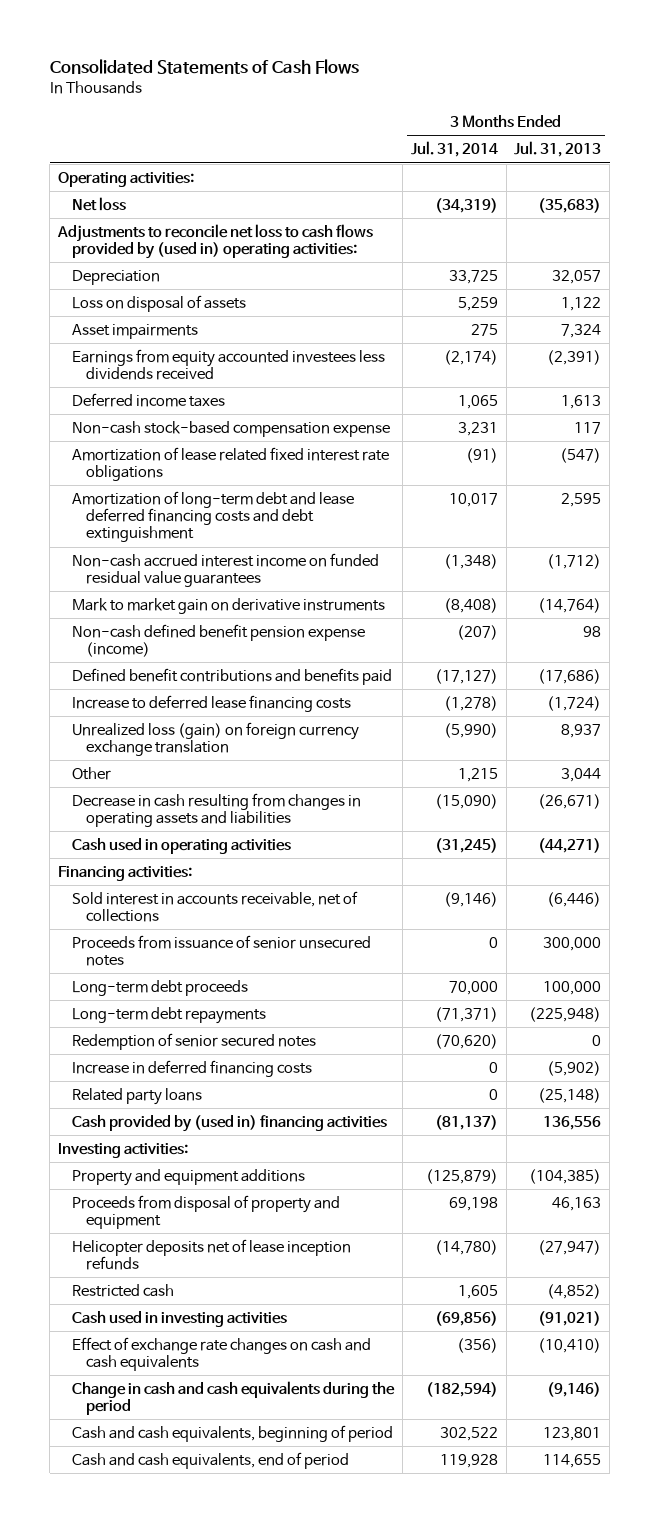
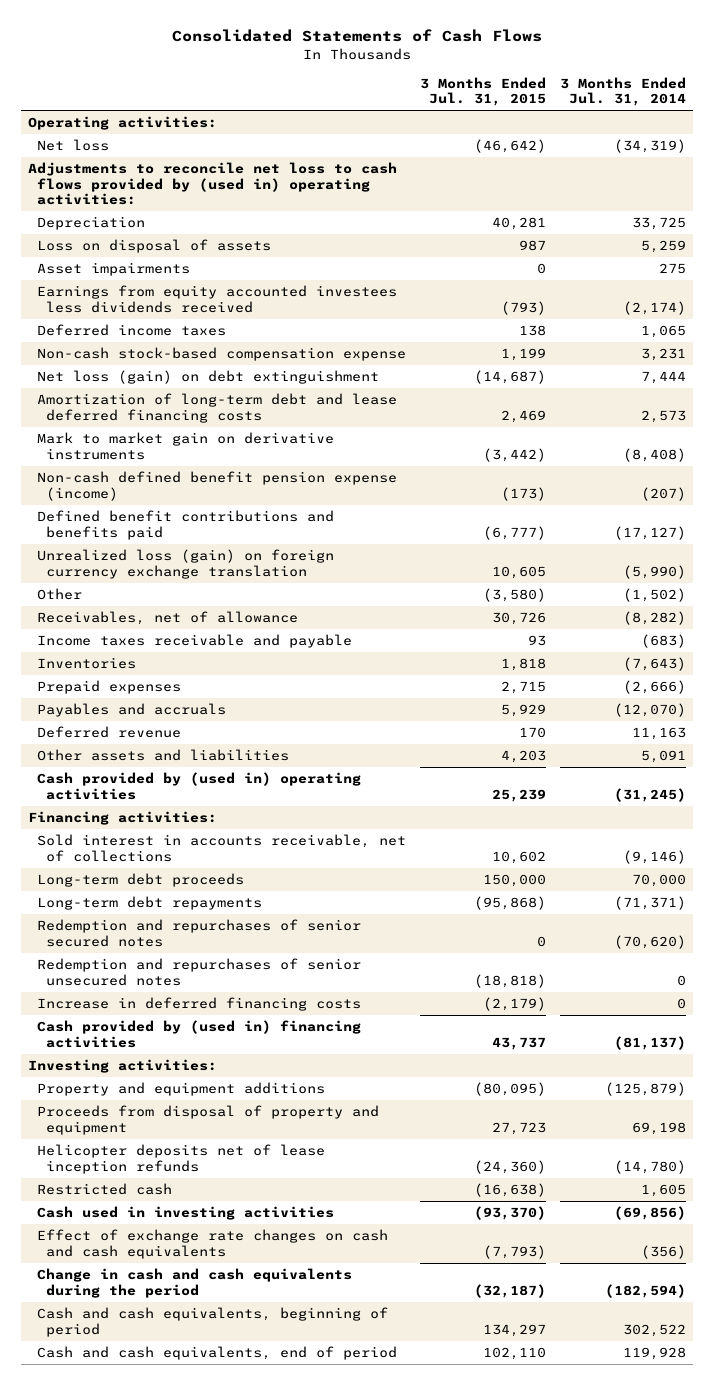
- | 3 Months Ended Jul. 31, 2014 | 3 Months Ended Jul. 31, 2013
+ | 3 Months Ended Jul. 31, 2015 | 3 Months Ended Jul. 31, 2014
- Amortization of lease related fixed interest rate obligations | (91) | (547)
- Amortization of long-term debt and lease deferred financing costs and debt extinguishment | 10,017 | 2,595
- Non-cash accrued interest income on funded residual value guarantees | (1,348) | (1,712)
+ Net loss (gain) on debt extinguishment | (14,687) | 7,444
+ Amortization of long-term debt and lease deferred financing costs | 2,469 | 2,573
- Increase to deferred lease financing costs | (1,278) | (1,724)
- Other | 1,215 | 3,044
- Decrease in cash resulting from changes in operating assets and liabilities | (15,090) | (26,671)
- Cash used in operating activities | (31,245) | (44,271)
+ Other | (3,580) | (1,502)
+ Receivables, net of allowance | 30,726 | (8,282)
+ Income taxes receivable and payable | 93 | (683)
+ Inventories | 1,818 | (7,643)
+ Prepaid expenses | 2,715 | (2,666)
+ Payables and accruals | 5,929 | (12,070)
+ Deferred revenue | 170 | 11,163
+ Other assets and liabilities | 4,203 | 5,091
+ Cash provided by (used in) operating activities | 25,239 | (31,245)
- Proceeds from issuance of senior unsecured notes | 0 | 300,000
- Redemption of senior secured notes | (70,620) | 0
+ Redemption and repurchases of senior secured notes | 0 | (70,620)
+ Redemption and repurchases of senior unsecured notes | (18,818) | 0
- Related party loans | 0 | (25,148)

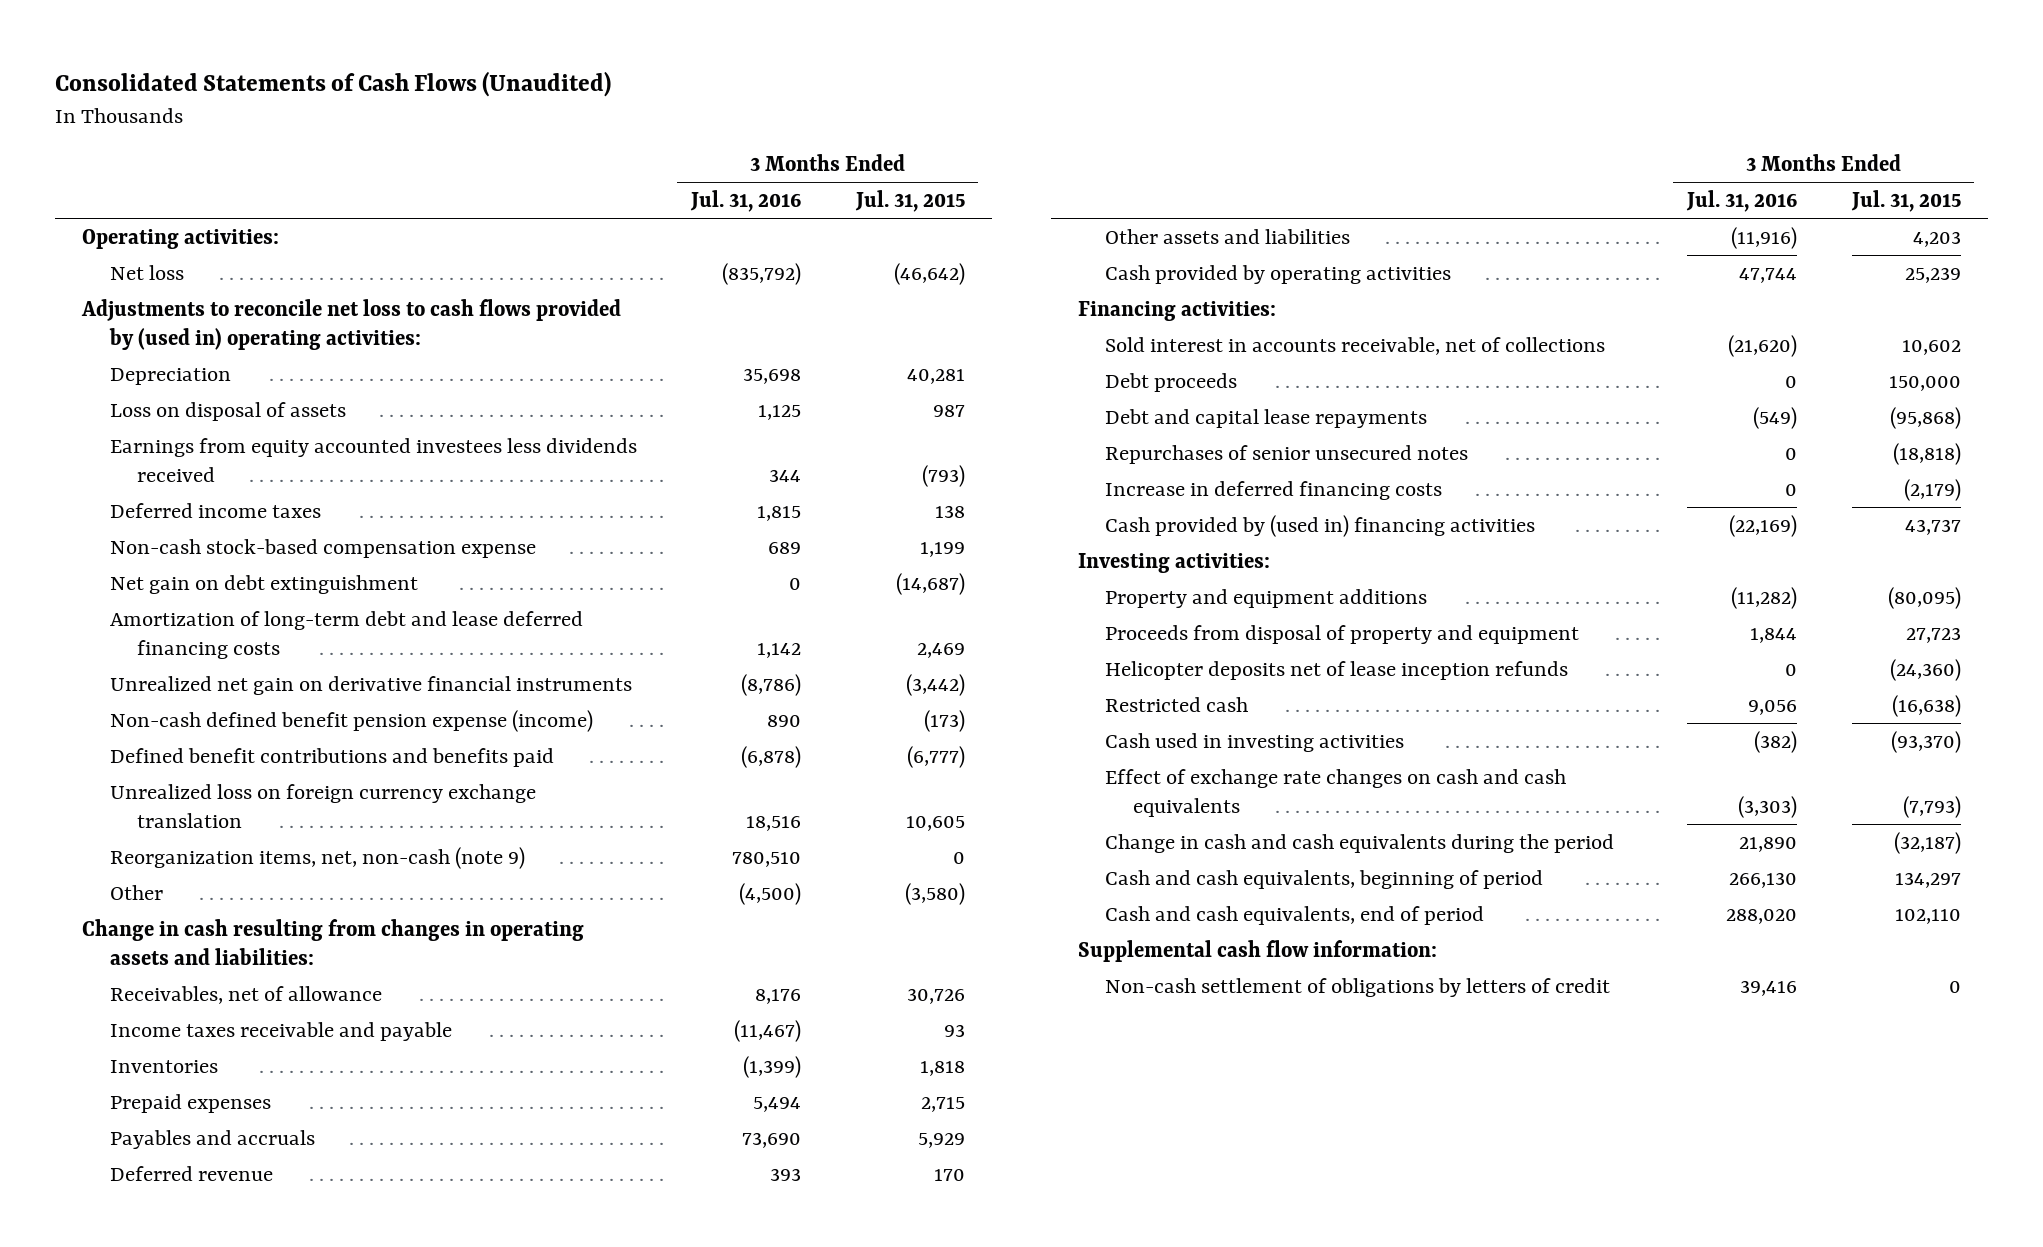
- Consolidated Statements of Cash Flows
+ Consolidated Statements of Cash Flows (Unaudited)
- | 3 Months Ended Jul. 31, 2015 | 3 Months Ended Jul. 31, 2014
+ | 3 Months Ended Jul. 31, 2016 | 3 Months Ended Jul. 31, 2015
- Asset impairments | 0 | 275
- Net loss (gain) on debt extinguishment | (14,687) | 7,444
+ Net gain on debt extinguishment | 0 | (14,687)
- Mark to market gain on derivative instruments | (3,442) | (8,408)
+ Unrealized net gain on derivative financial instruments | (8,786) | (3,442)
- Unrealized loss (gain) on foreign currency exchange translation | 10,605 | (5,990)
+ Unrealized loss on foreign currency exchange translation | 18,516 | 10,605
+ Reorganization items, net, non-cash (note 9) | 780,510 | 0
+ Change in cash resulting from changes in operating assets and liabilities:
- Cash provided by (used in) operating activities | 25,239 | (31,245)
+ Cash provided by operating activities | 47,744 | 25,239
- Long-term debt proceeds | 150,000 | 70,000
- Long-term debt repayments | (95,868) | (71,371)
- Redemption and repurchases of senior secured notes | 0 | (70,620)
- Redemption and repurchases of senior unsecured notes | (18,818) | 0
+ Debt proceeds | 0 | 150,000
+ Debt and capital lease repayments | (549) | (95,868)
+ Repurchases of senior unsecured notes | 0 | (18,818)
+ Supplemental cash flow information:
+ Non-cash settlement of obligations by letters of credit | 39,416 | 0

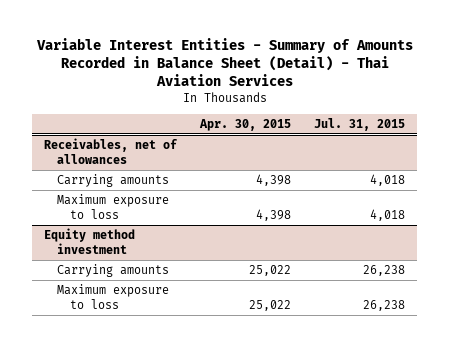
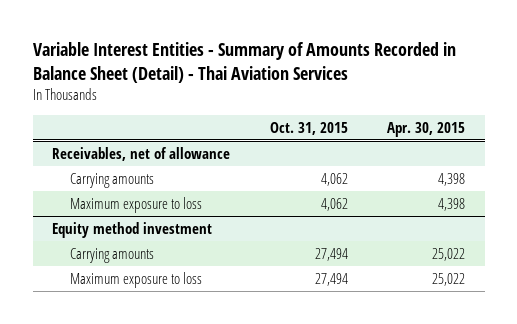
- | Apr. 30, 2015 | Jul. 31, 2015
+ | Oct. 31, 2015 | Apr. 30, 2015
- Receivables, net of allowances
+ Receivables, net of allowance

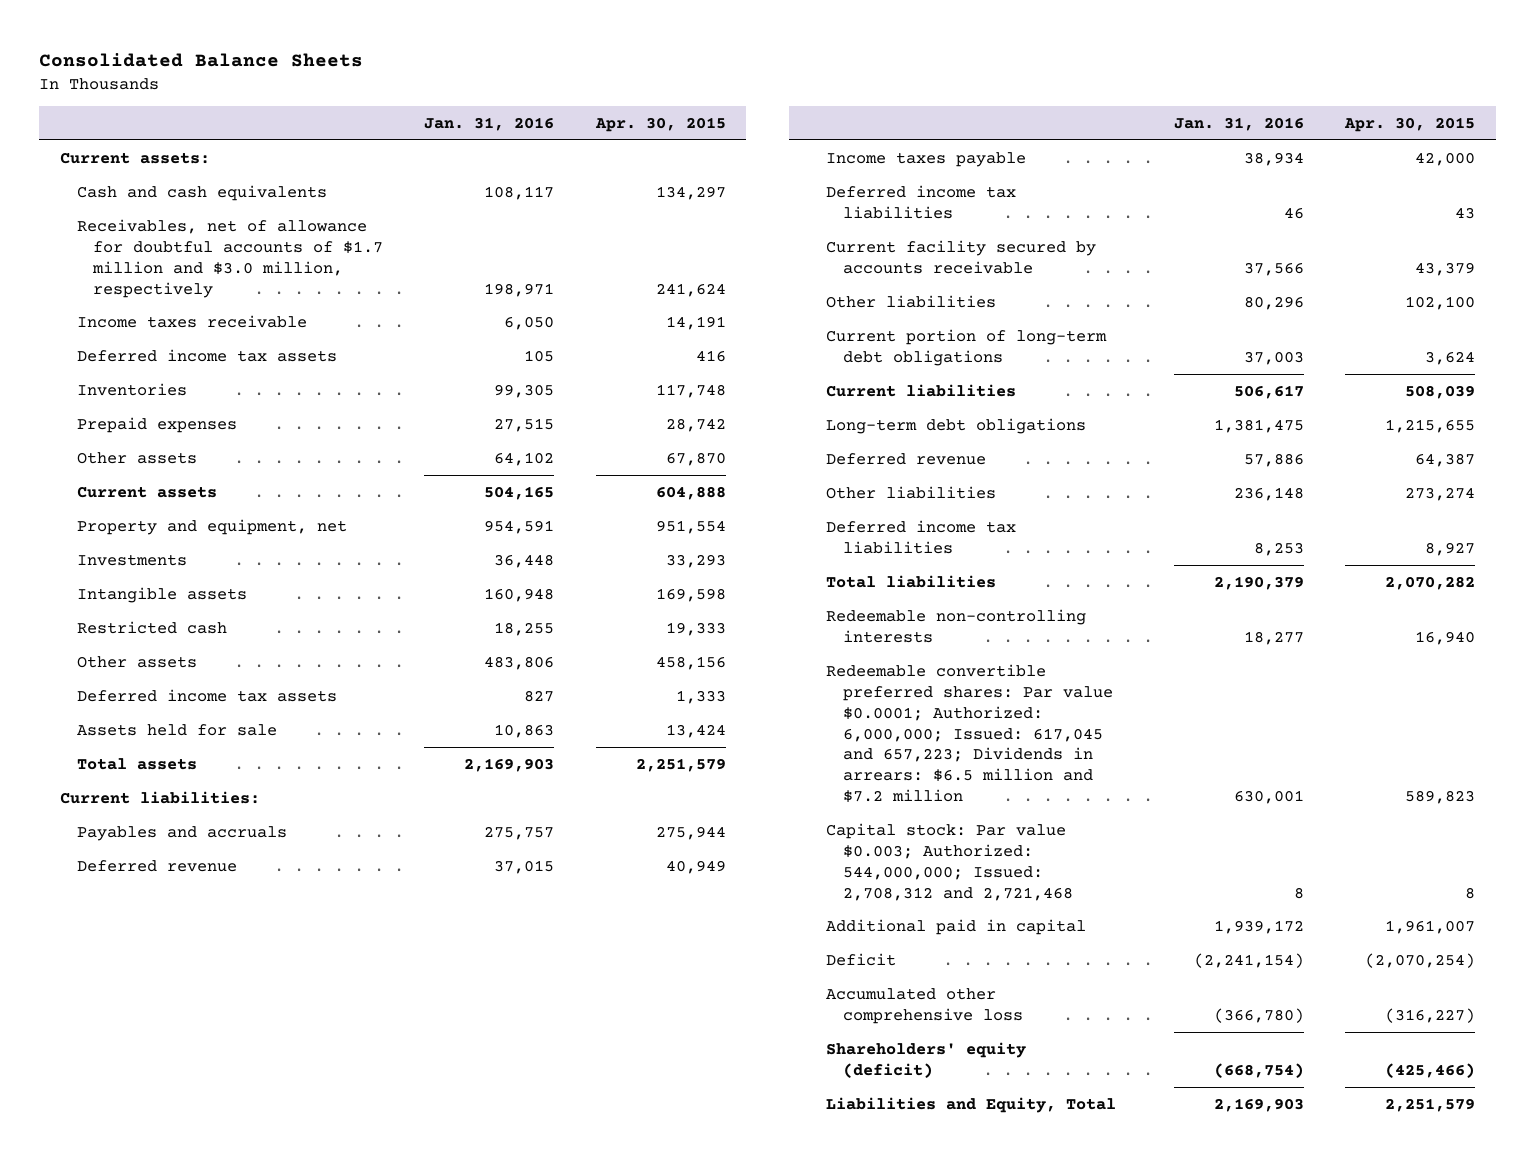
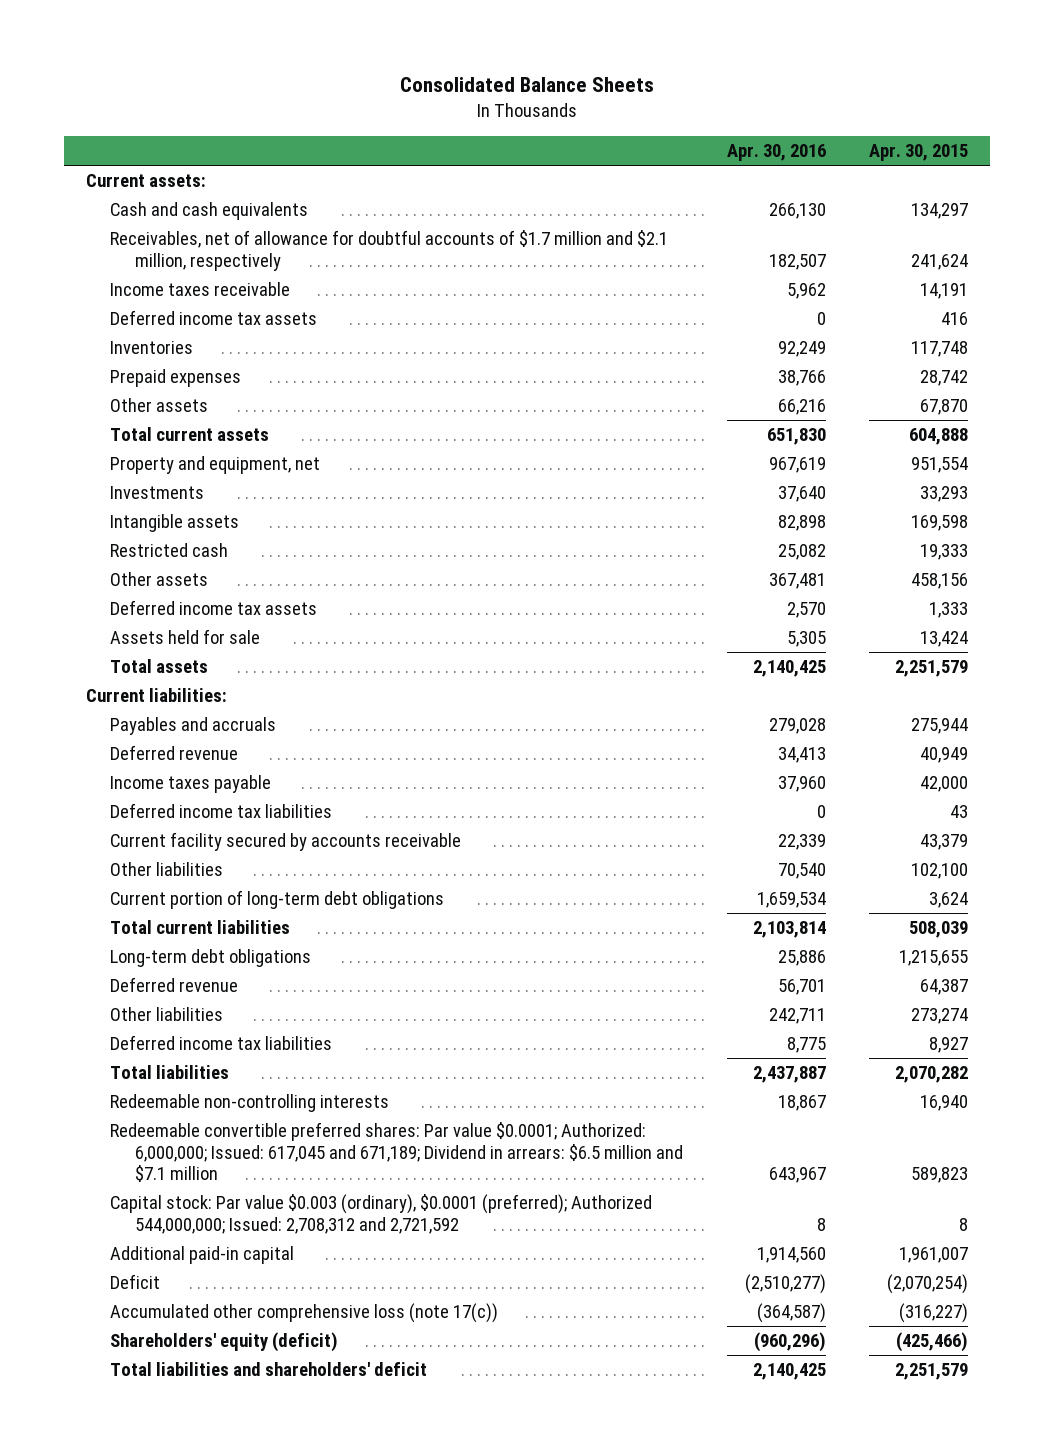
- | Jan. 31, 2016 | Apr. 30, 2015
+ | Apr. 30, 2016 | Apr. 30, 2015
- Receivables, net of allowance for doubtful accounts of $1.7 million and $3.0 million, respectively | 198,971 | 241,624
+ Receivables, net of allowance for doubtful accounts of $1.7 million and $2.1 million, respectively | 182,507 | 241,624
- Current assets | 504,165 | 604,888
+ Total current assets | 651,830 | 604,888
- Current liabilities | 506,617 | 508,039
+ Total current liabilities | 2,103,814 | 508,039
- Redeemable convertible preferred shares: Par value $0.0001; Authorized: 6,000,000; Issued: 617,045 and 657,223; Dividends in arrears: $6.5 million and $7.2 million | 630,001 | 589,823
- Capital stock: Par value $0.003; Authorized: 544,000,000; Issued: 2,708,312 and 2,721,468 | 8 | 8
- Additional paid in capital | 1,939,172 | 1,961,007
+ Redeemable convertible preferred shares: Par value $0.0001; Authorized: 6,000,000; Issued: 617,045 and 671,189; Dividend in arrears: $6.5 million and $7.1 million | 643,967 | 589,823
+ Capital stock: Par value $0.003 (ordinary), $0.0001 (preferred); Authorized 544,000,000; Issued: 2,708,312 and 2,721,592 | 8 | 8
+ Additional paid-in capital | 1,914,560 | 1,961,007
- Accumulated other comprehensive loss | (366,780) | (316,227)
+ Accumulated other comprehensive loss (note 17(c)) | (364,587) | (316,227)
- Liabilities and Equity, Total | 2,169,903 | 2,251,579
+ Total liabilities and shareholders' deficit | 2,140,425 | 2,251,579

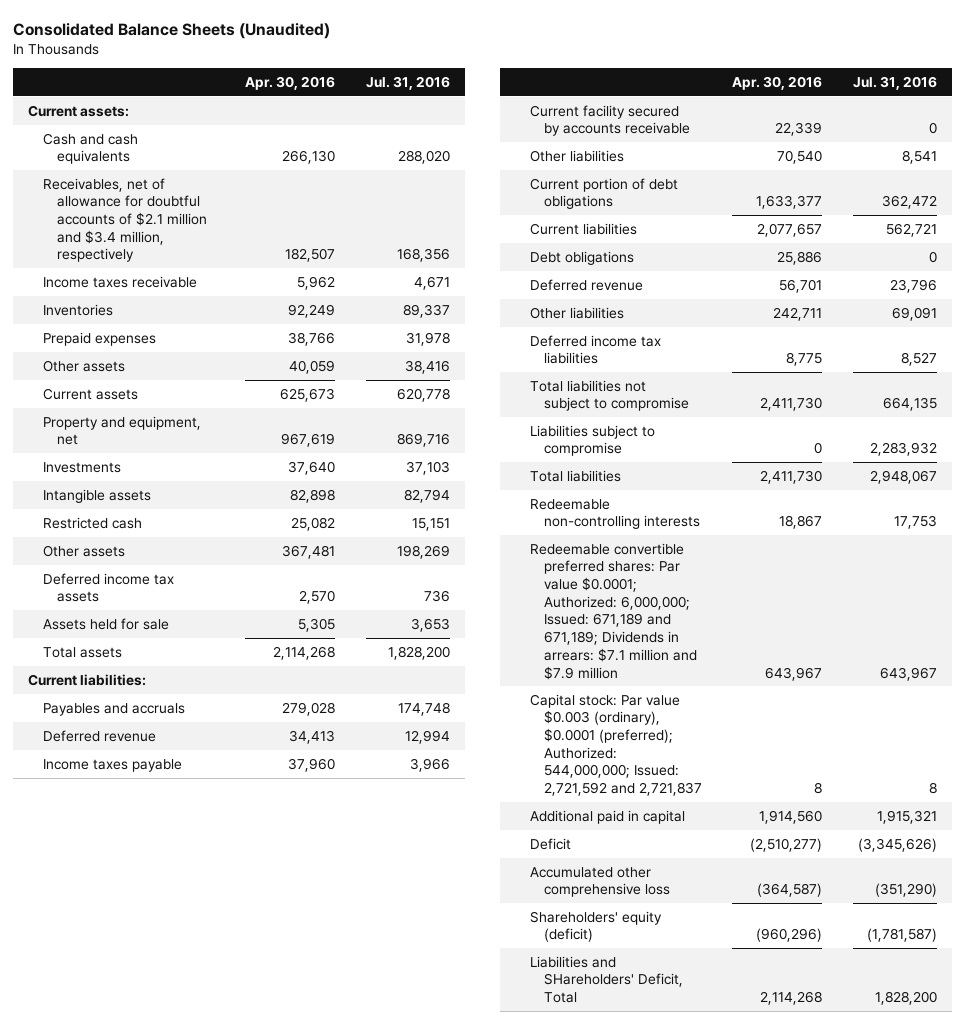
- Consolidated Balance Sheets
+ Consolidated Balance Sheets (Unaudited)
- | Apr. 30, 2016 | Apr. 30, 2015
+ | Apr. 30, 2016 | Jul. 31, 2016
- Receivables, net of allowance for doubtful accounts of $1.7 million and $2.1 million, respectively | 182,507 | 241,624
+ Receivables, net of allowance for doubtful accounts of $2.1 million and $3.4 million, respectively | 182,507 | 168,356
- Deferred income tax assets | 0 | 416
- Other assets | 66,216 | 67,870
- Total current assets | 651,830 | 604,888
+ Other assets | 40,059 | 38,416
+ Current assets | 625,673 | 620,778
- Total assets | 2,140,425 | 2,251,579
+ Total assets | 2,114,268 | 1,828,200
- Deferred income tax liabilities | 0 | 43
- Current portion of long-term debt obligations | 1,659,534 | 3,624
- Total current liabilities | 2,103,814 | 508,039
- Long-term debt obligations | 25,886 | 1,215,655
+ Current portion of debt obligations | 1,633,377 | 362,472
+ Current liabilities | 2,077,657 | 562,721
+ Debt obligations | 25,886 | 0
- Total liabilities | 2,437,887 | 2,070,282
+ Total liabilities not subject to compromise | 2,411,730 | 664,135
+ Liabilities subject to compromise | 0 | 2,283,932
+ Total liabilities | 2,411,730 | 2,948,067
- Redeemable convertible preferred shares: Par value $0.0001; Authorized: 6,000,000; Issued: 617,045 and 671,189; Dividend in arrears: $6.5 million and $7.1 million | 643,967 | 589,823
- Capital stock: Par value $0.003 (ordinary), $0.0001 (preferred); Authorized 544,000,000; Issued: 2,708,312 and 2,721,592 | 8 | 8
- Additional paid-in capital | 1,914,560 | 1,961,007
+ Redeemable convertible preferred shares: Par value $0.0001; Authorized: 6,000,000; Issued: 671,189 and 671,189; Dividends in arrears: $7.1 million and $7.9 million | 643,967 | 643,967
+ Capital stock: Par value $0.003 (ordinary), $0.0001 (preferred); Authorized: 544,000,000; Issued: 2,721,592 and 2,721,837 | 8 | 8
+ Additional paid in capital | 1,914,560 | 1,915,321
- Accumulated other comprehensive loss (note 17(c)) | (364,587) | (316,227)
+ Accumulated other comprehensive loss | (364,587) | (351,290)
- Total liabilities and shareholders' deficit | 2,140,425 | 2,251,579
+ Liabilities and SHareholders' Deficit, Total | 2,114,268 | 1,828,200

